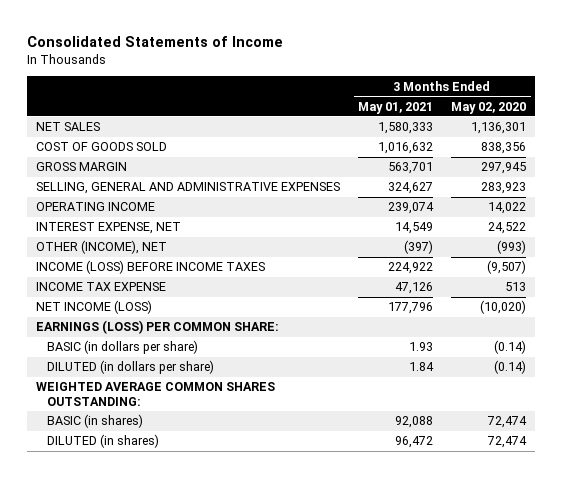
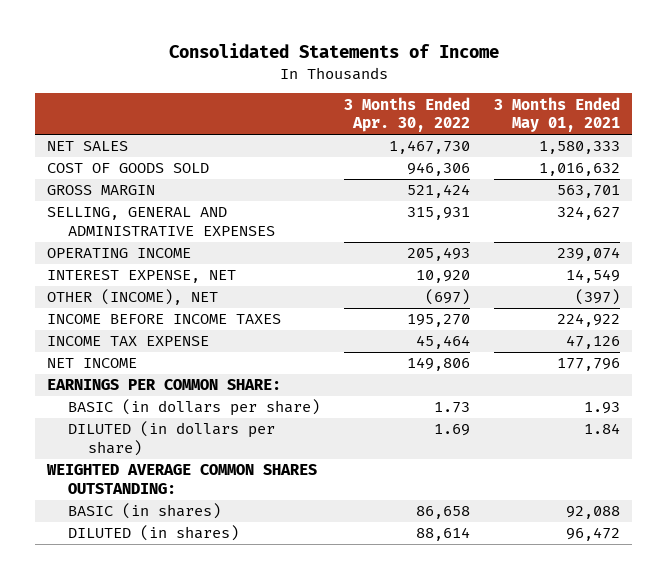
- | 3 Months Ended May 01, 2021 | 3 Months Ended May 02, 2020
+ | 3 Months Ended Apr. 30, 2022 | 3 Months Ended May 01, 2021
- INCOME (LOSS) BEFORE INCOME TAXES | 224,922 | (9,507)
+ INCOME BEFORE INCOME TAXES | 195,270 | 224,922
- NET INCOME (LOSS) | 177,796 | (10,020)
- EARNINGS (LOSS) PER COMMON SHARE:
+ NET INCOME | 149,806 | 177,796
+ EARNINGS PER COMMON SHARE:

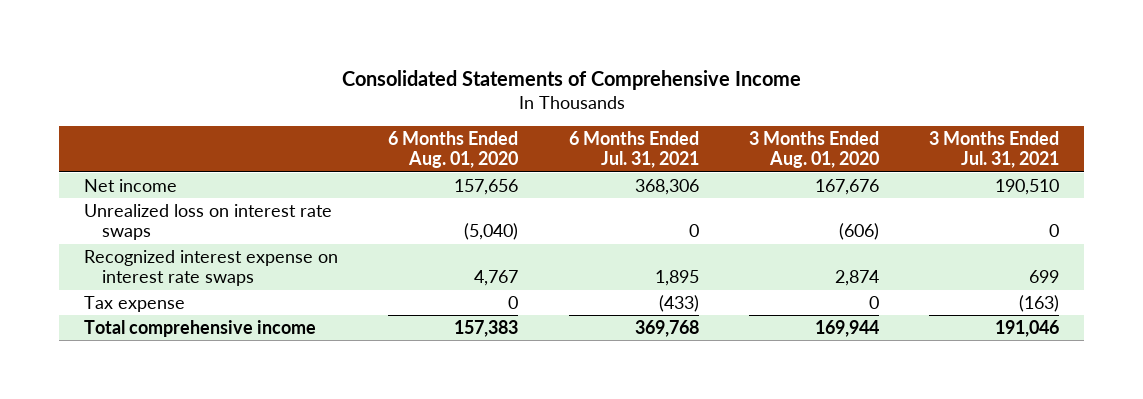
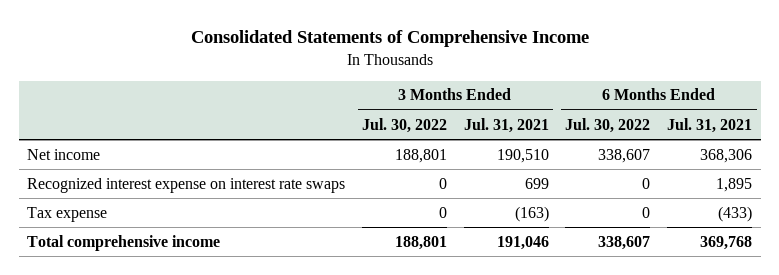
- | 6 Months Ended Aug. 01, 2020 | 6 Months Ended Jul. 31, 2021 | 3 Months Ended Aug. 01, 2020 | 3 Months Ended Jul. 31, 2021
+ | 3 Months Ended Jul. 30, 2022 | 3 Months Ended Jul. 31, 2021 | 6 Months Ended Jul. 30, 2022 | 6 Months Ended Jul. 31, 2021
- Unrealized loss on interest rate swaps | (5,040) | 0 | (606) | 0

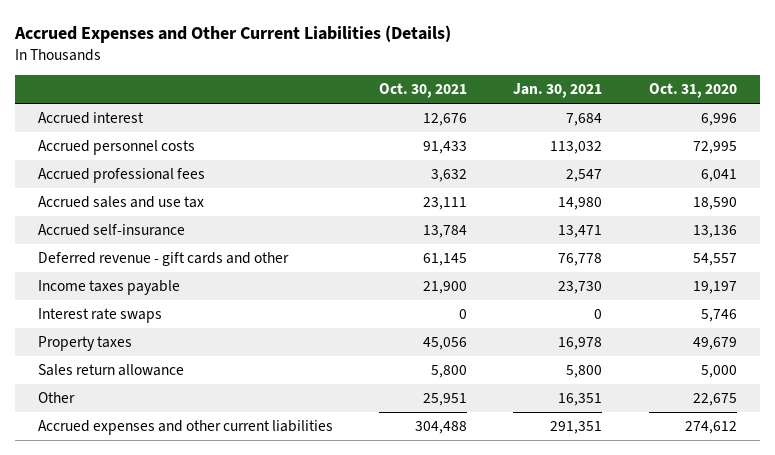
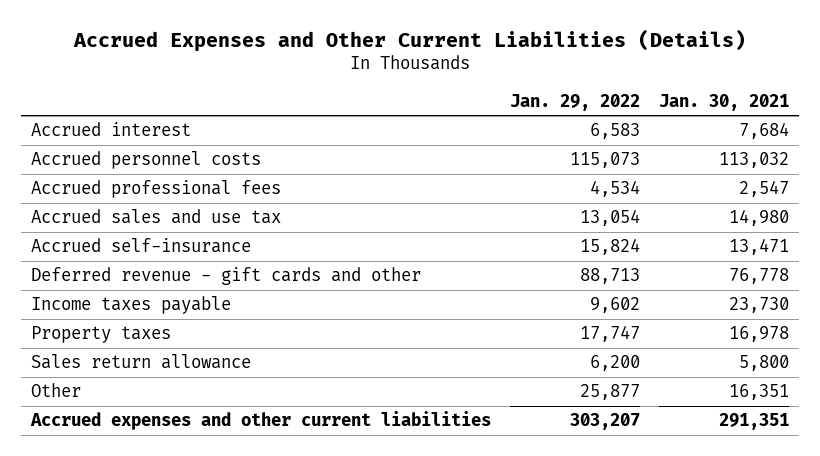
- | Oct. 30, 2021 | Jan. 30, 2021 | Oct. 31, 2020
+ | Jan. 29, 2022 | Jan. 30, 2021
- Interest rate swaps | 0 | 0 | 5,746

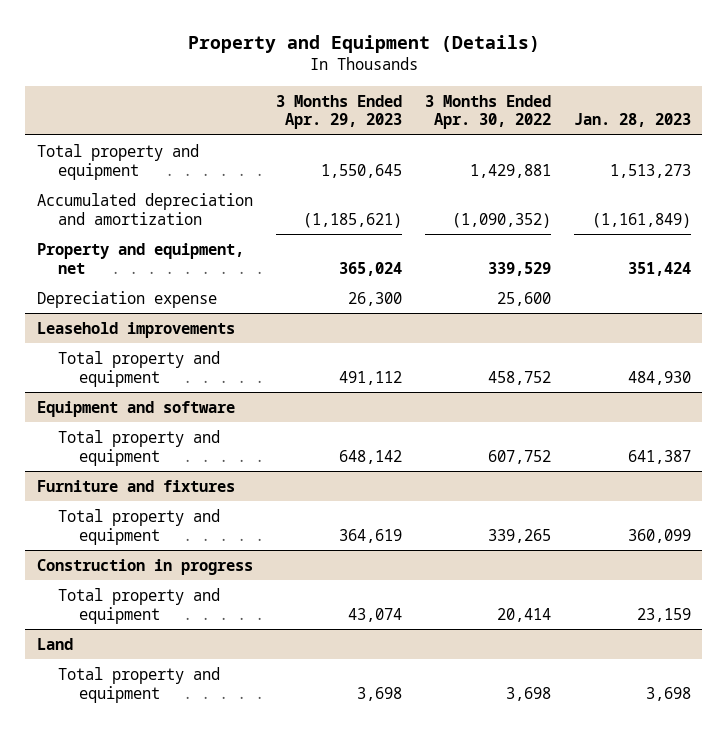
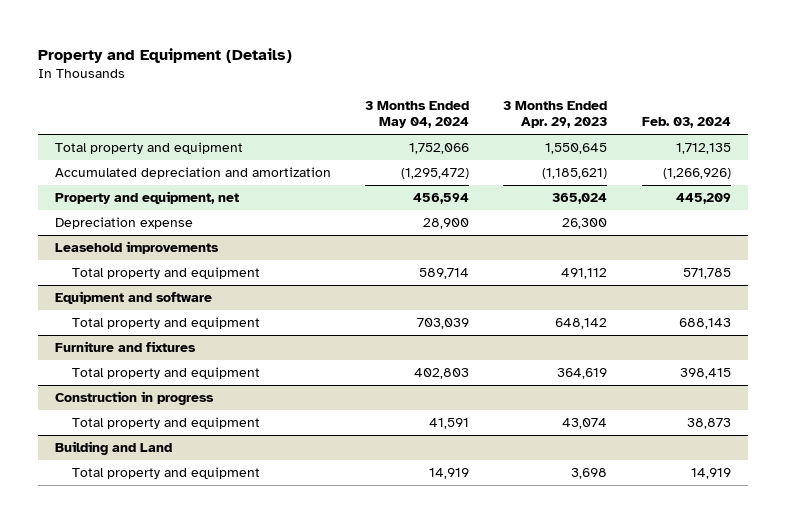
- | 3 Months Ended Apr. 29, 2023 | 3 Months Ended Apr. 30, 2022 | Jan. 28, 2023
+ | 3 Months Ended May 04, 2024 | 3 Months Ended Apr. 29, 2023 | Feb. 03, 2024
- Land
+ Building and Land

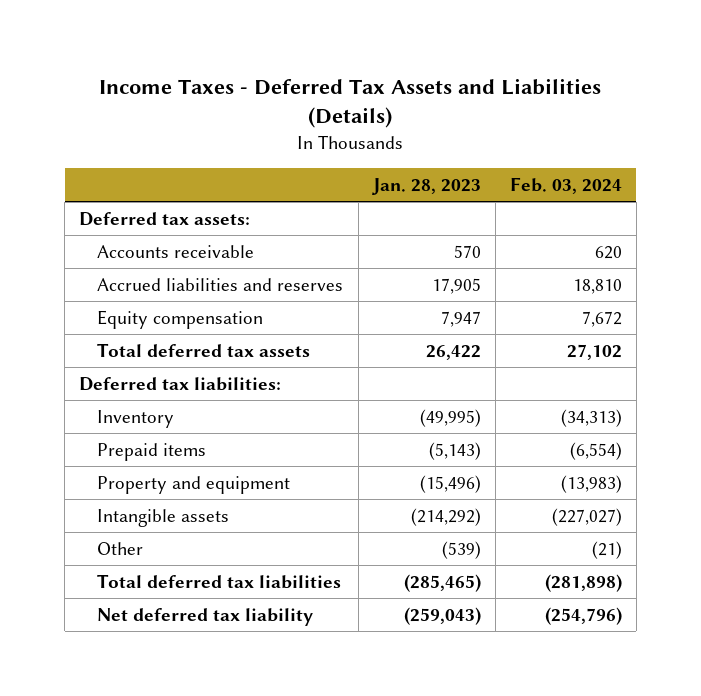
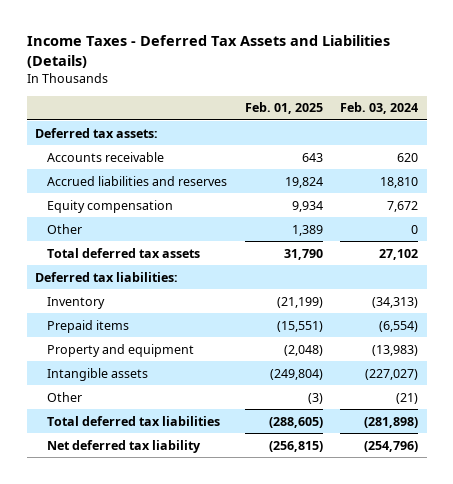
- | Jan. 28, 2023 | Feb. 03, 2024
+ | Feb. 01, 2025 | Feb. 03, 2024
+ Other | 1,389 | 0

